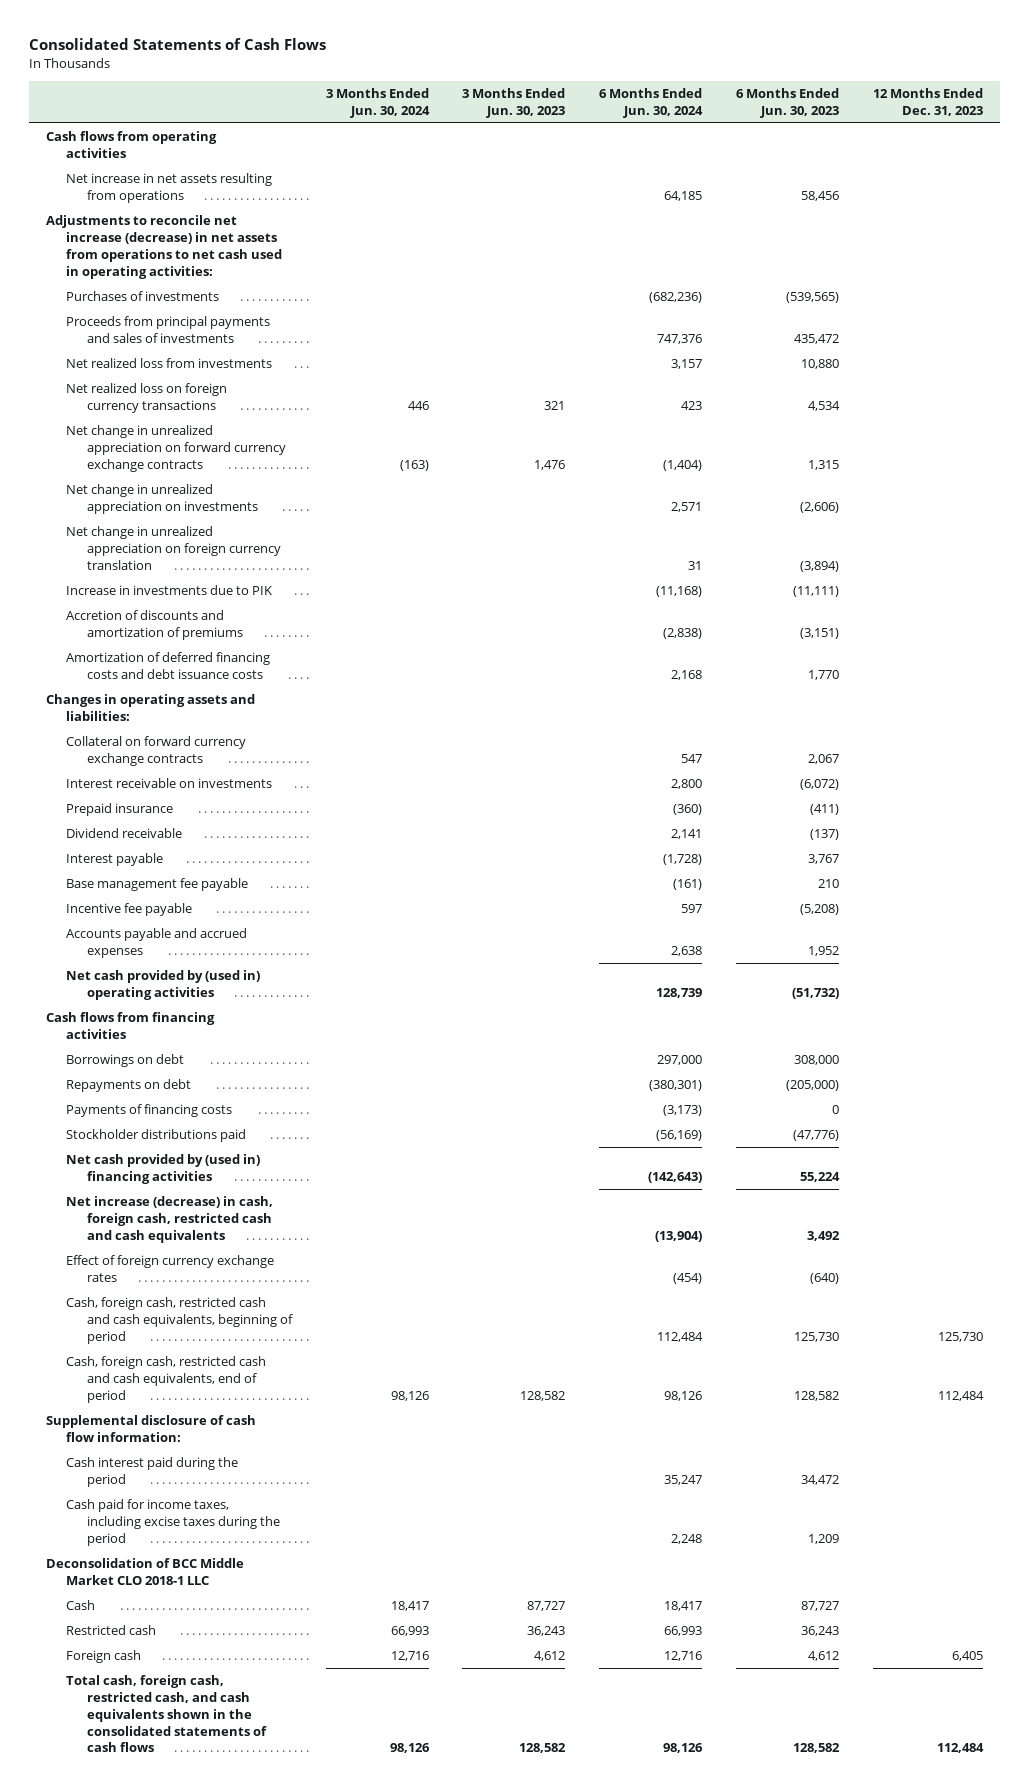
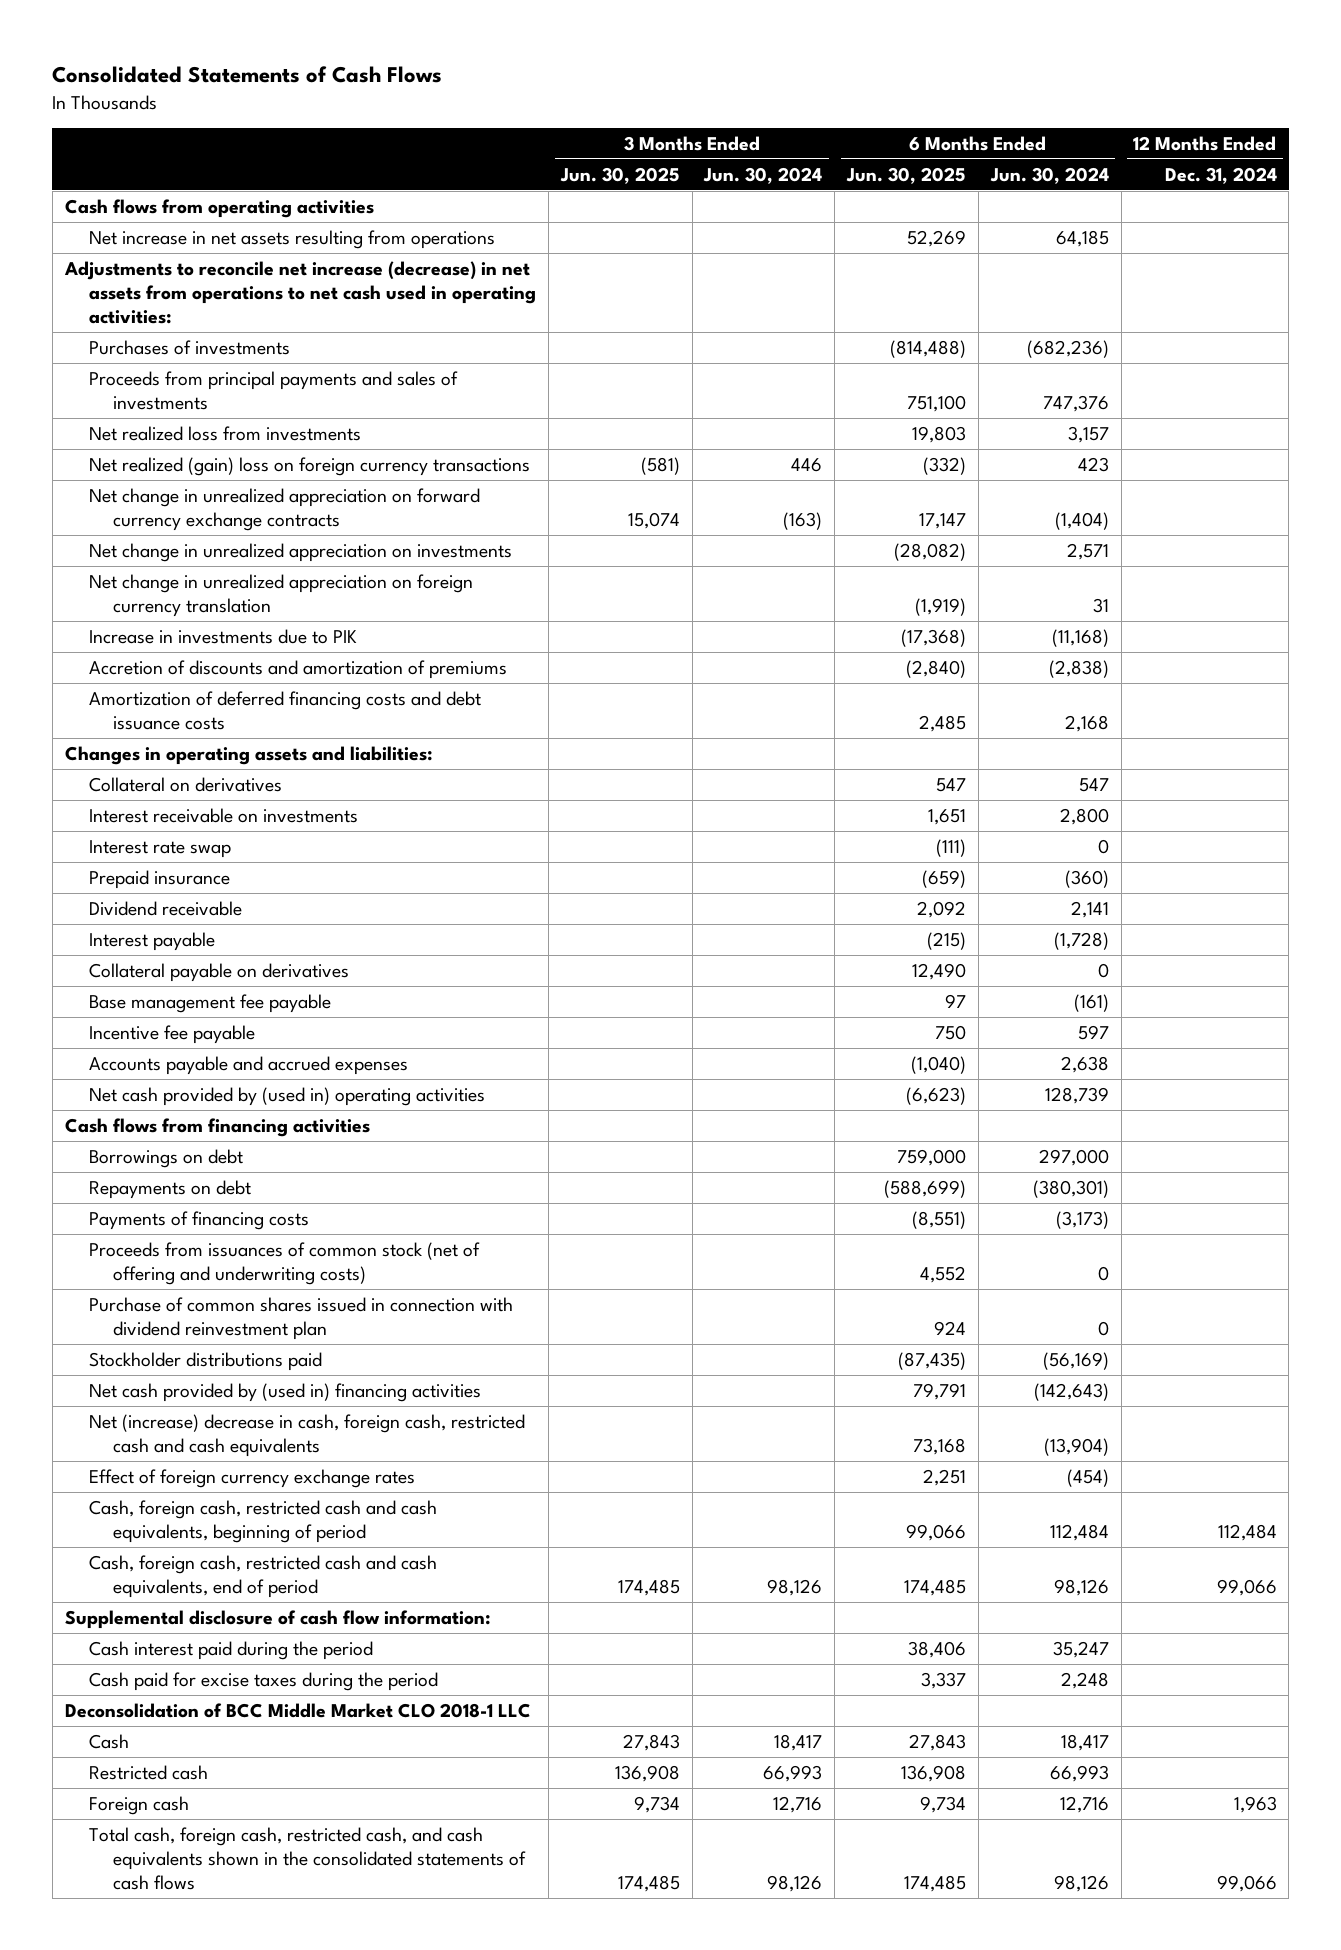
- | 3 Months Ended Jun. 30, 2024 | 3 Months Ended Jun. 30, 2023 | 6 Months Ended Jun. 30, 2024 | 6 Months Ended Jun. 30, 2023 | 12 Months Ended Dec. 31, 2023
+ | 3 Months Ended Jun. 30, 2025 | 3 Months Ended Jun. 30, 2024 | 6 Months Ended Jun. 30, 2025 | 6 Months Ended Jun. 30, 2024 | 12 Months Ended Dec. 31, 2024
- Net realized loss on foreign currency transactions | 446 | 321 | 423 | 4,534 |
+ Net realized (gain) loss on foreign currency transactions | (581) | 446 | (332) | 423 |
- Collateral on forward currency exchange contracts | | | 547 | 2,067 |
+ Collateral on derivatives | | | 547 | 547 |
+ Interest rate swap | | | (111) | 0 |
+ Collateral payable on derivatives | | | 12,490 | 0 |
+ Proceeds from issuances of common stock (net of offering and underwriting costs) | | | 4,552 | 0 |
+ Purchase of common shares issued in connection with dividend reinvestment plan | | | 924 | 0 |
- Net increase (decrease) in cash, foreign cash, restricted cash and cash equivalents | | | (13,904) | 3,492 |
+ Net (increase) decrease in cash, foreign cash, restricted cash and cash equivalents | | | 73,168 | (13,904) |
- Cash paid for income taxes, including excise taxes during the period | | | 2,248 | 1,209 |
+ Cash paid for excise taxes during the period | | | 3,337 | 2,248 |

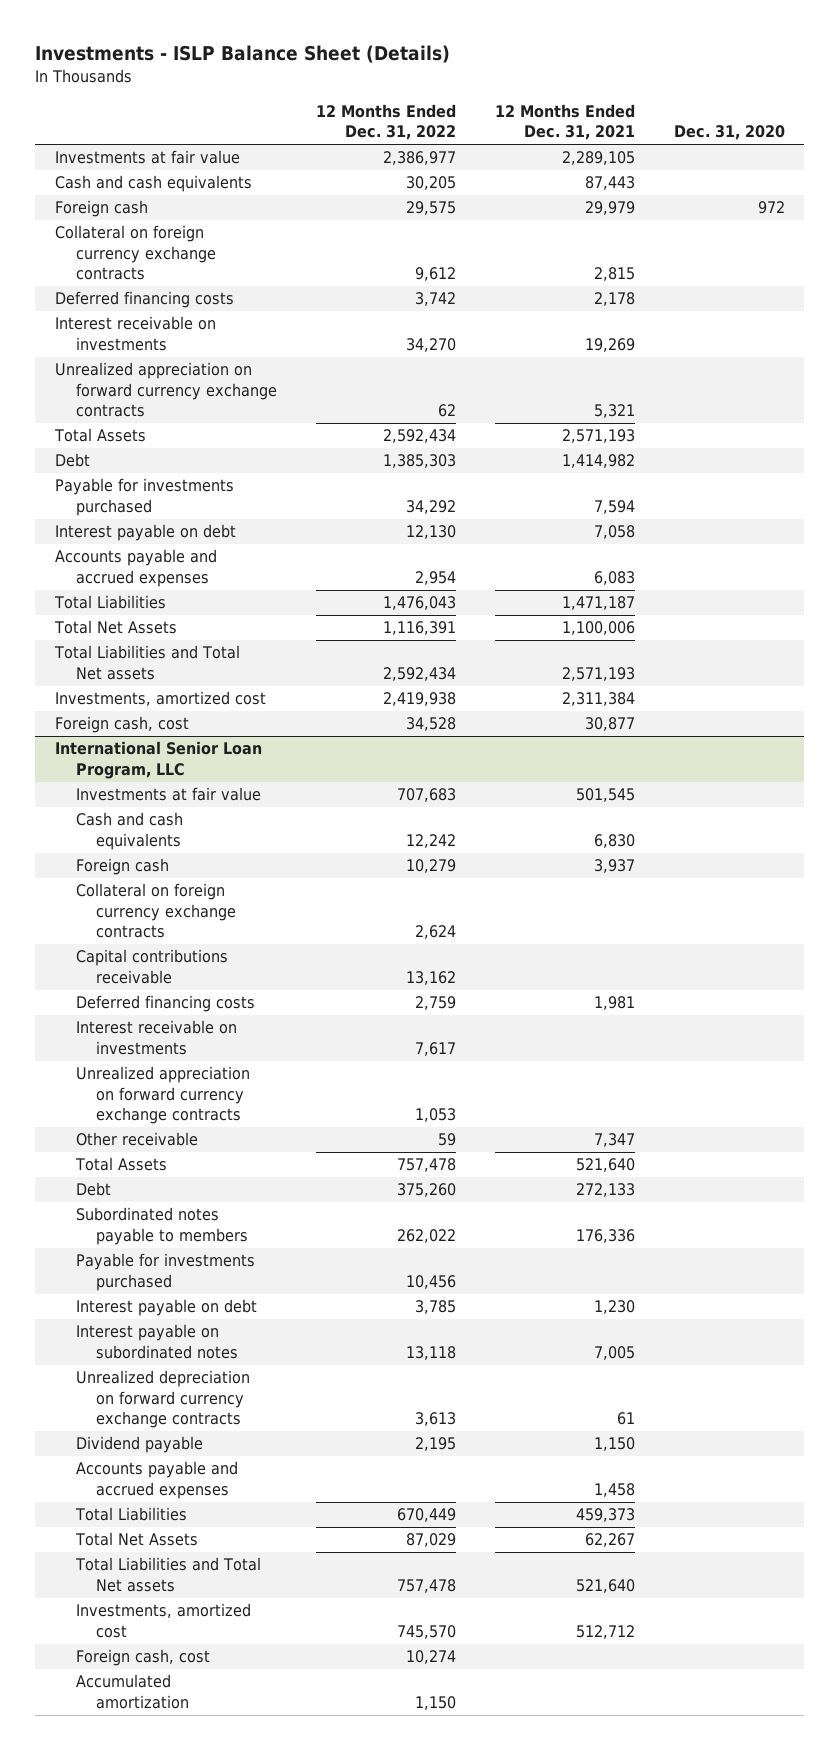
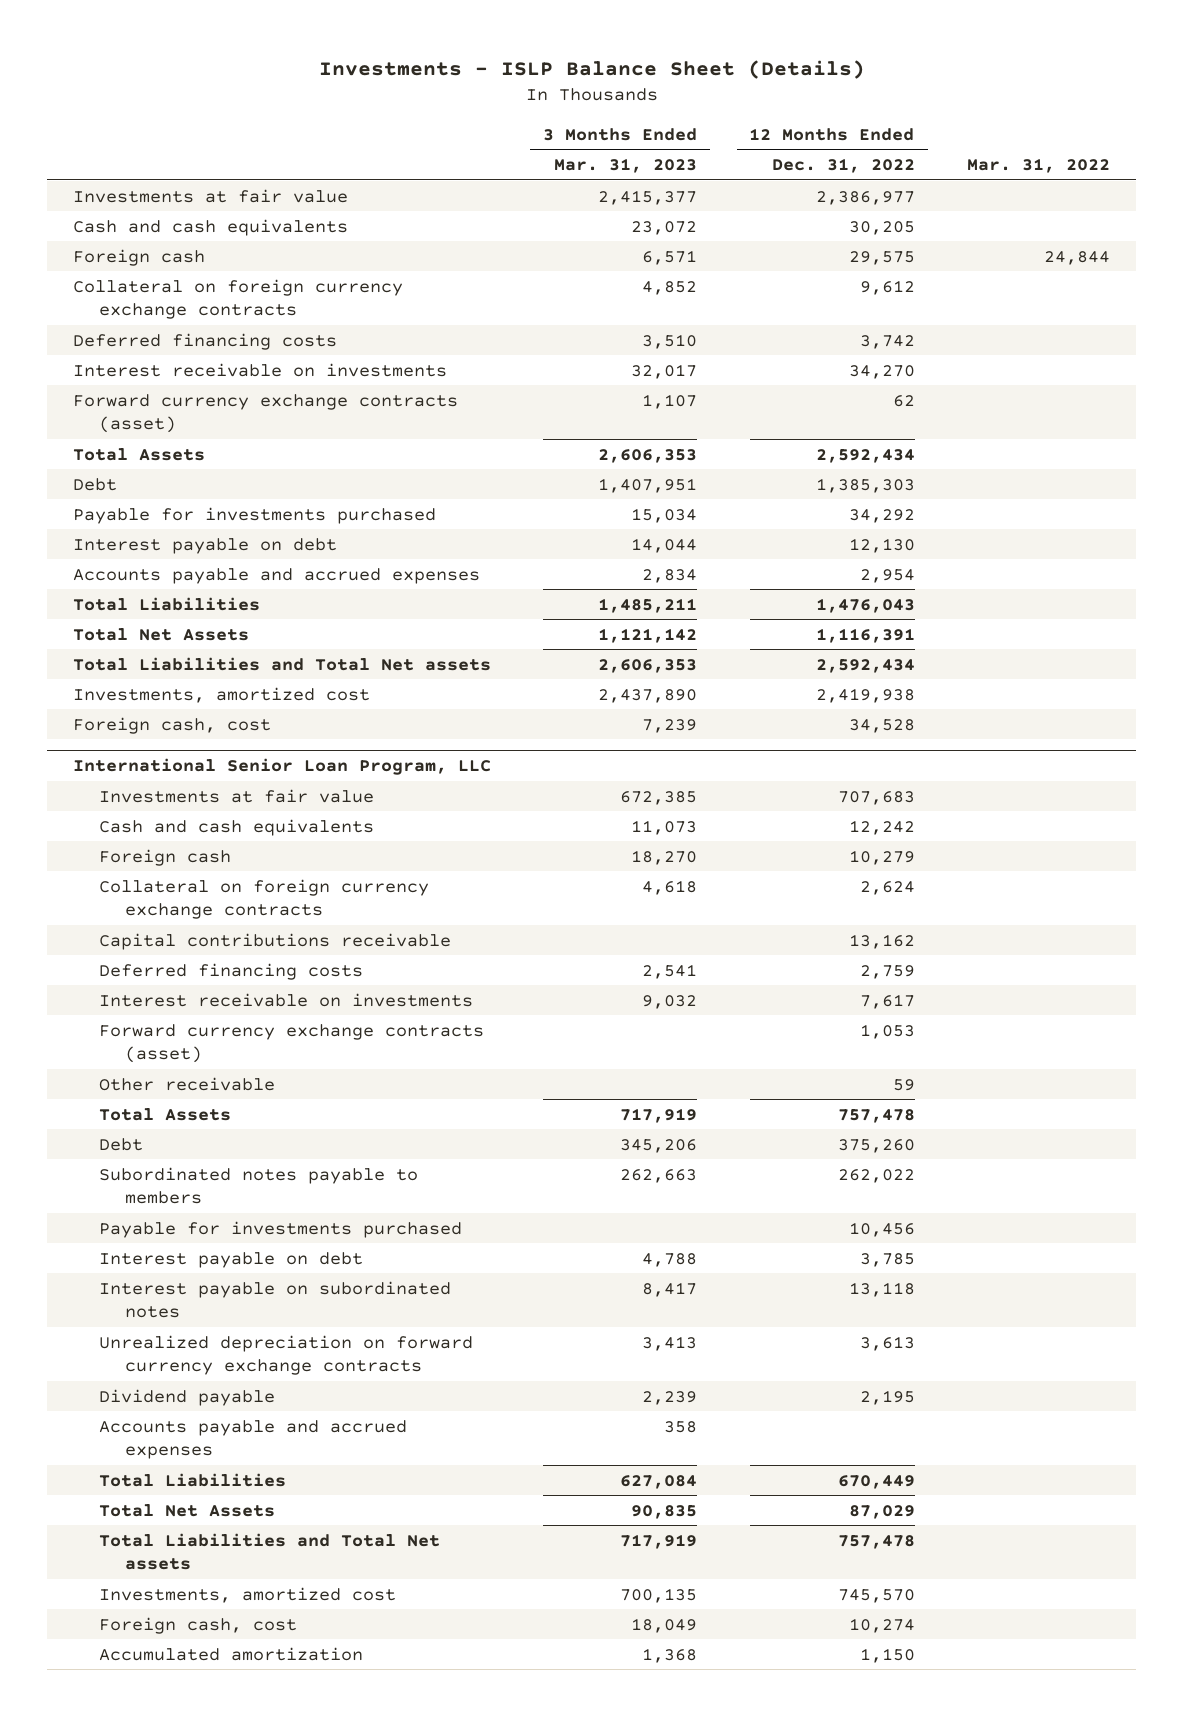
- | 12 Months Ended Dec. 31, 2022 | 12 Months Ended Dec. 31, 2021 | Dec. 31, 2020
+ | 3 Months Ended Mar. 31, 2023 | 12 Months Ended Dec. 31, 2022 | Mar. 31, 2022
- Unrealized appreciation on forward currency exchange contracts | 62 | 5,321 |
+ Forward currency exchange contracts (asset) | 1,107 | 62 |
@ International Senior Loan Program, LLC
- Unrealized appreciation on forward currency exchange contracts | 1,053 | |
+ Forward currency exchange contracts (asset) | | 1,053 |

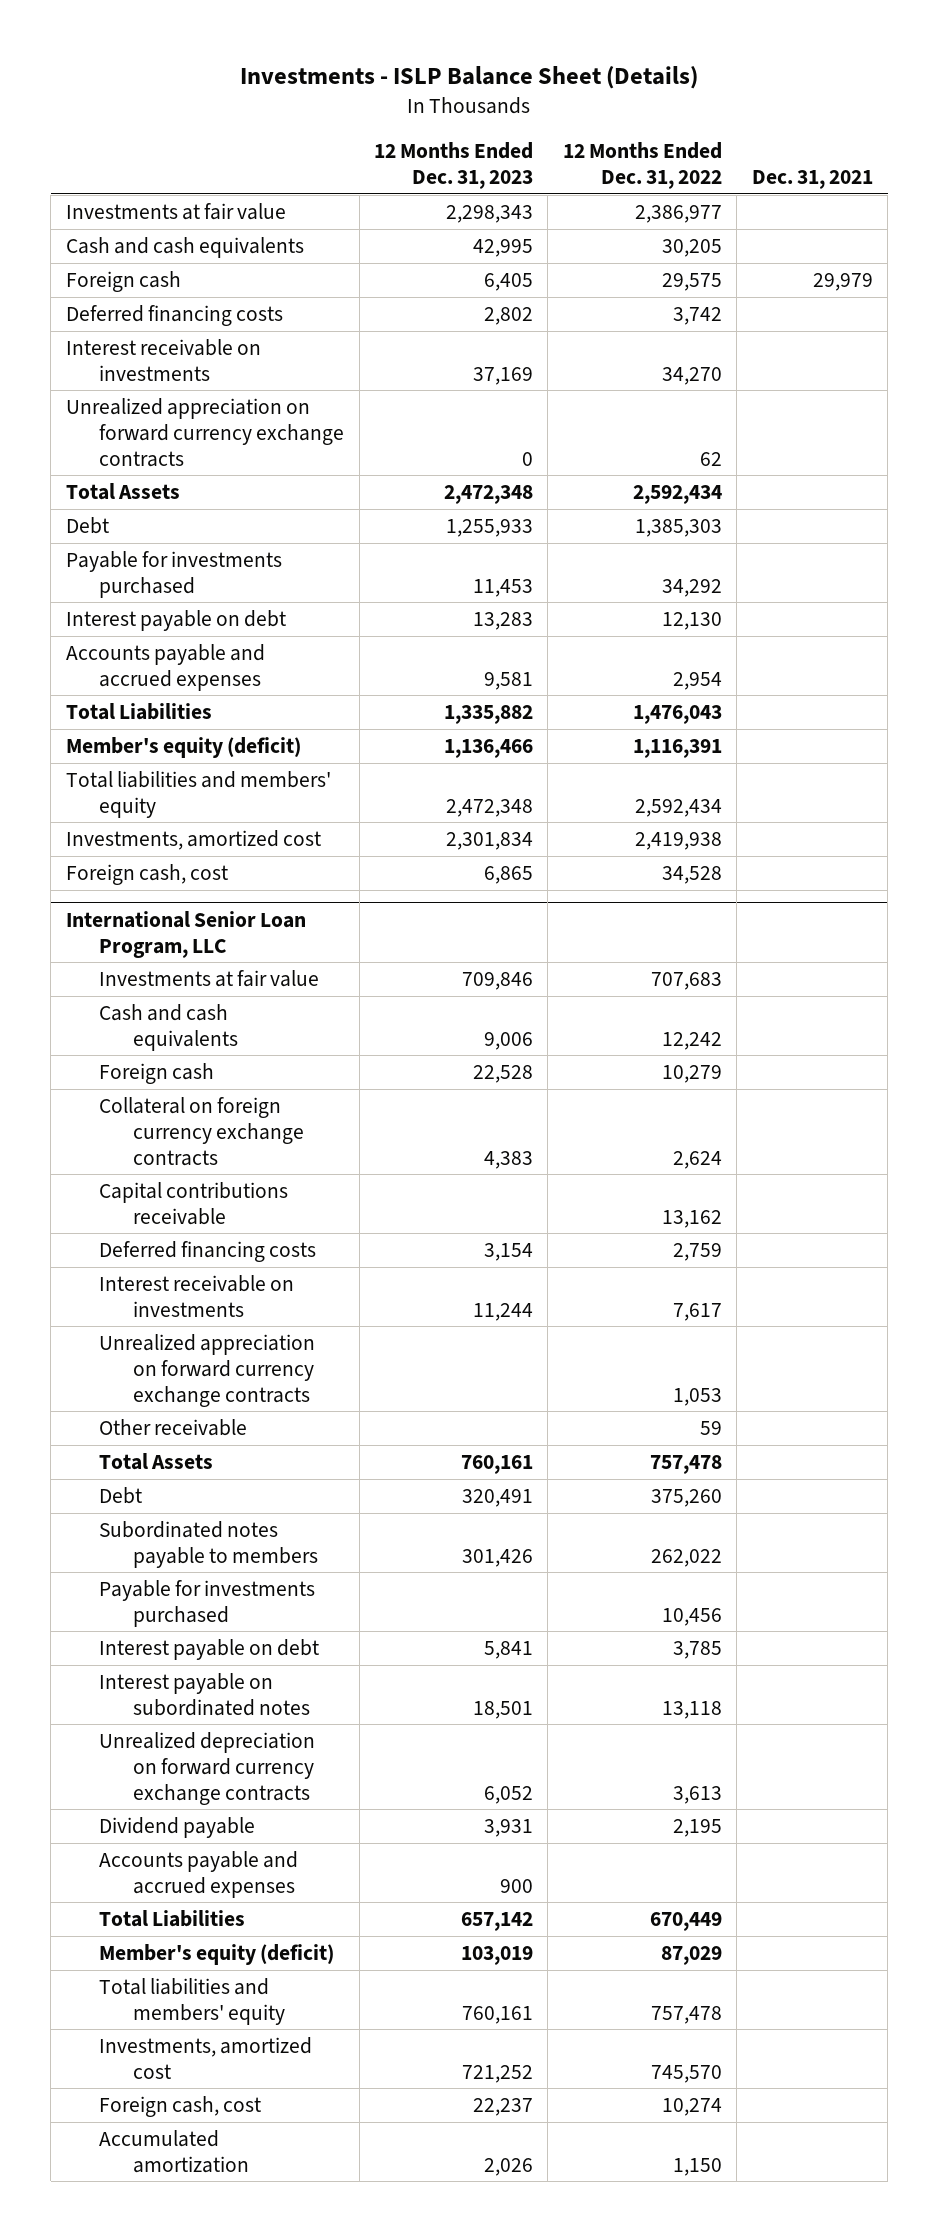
- | 3 Months Ended Mar. 31, 2023 | 12 Months Ended Dec. 31, 2022 | Mar. 31, 2022
+ | 12 Months Ended Dec. 31, 2023 | 12 Months Ended Dec. 31, 2022 | Dec. 31, 2021
- Collateral on foreign currency exchange contracts | 4,852 | 9,612 |
- Forward currency exchange contracts (asset) | 1,107 | 62 |
+ Unrealized appreciation on forward currency exchange contracts | 0 | 62 |
- Total Net Assets | 1,121,142 | 1,116,391 |
- Total Liabilities and Total Net assets | 2,606,353 | 2,592,434 |
+ Member's equity (deficit) | 1,136,466 | 1,116,391 |
+ Total liabilities and members' equity | 2,472,348 | 2,592,434 |
@ International Senior Loan Program, LLC
- Forward currency exchange contracts (asset) | | 1,053 |
+ Unrealized appreciation on forward currency exchange contracts | | 1,053 |
- Total Net Assets | 90,835 | 87,029 |
- Total Liabilities and Total Net assets | 717,919 | 757,478 |
+ Member's equity (deficit) | 103,019 | 87,029 |
+ Total liabilities and members' equity | 760,161 | 757,478 |

